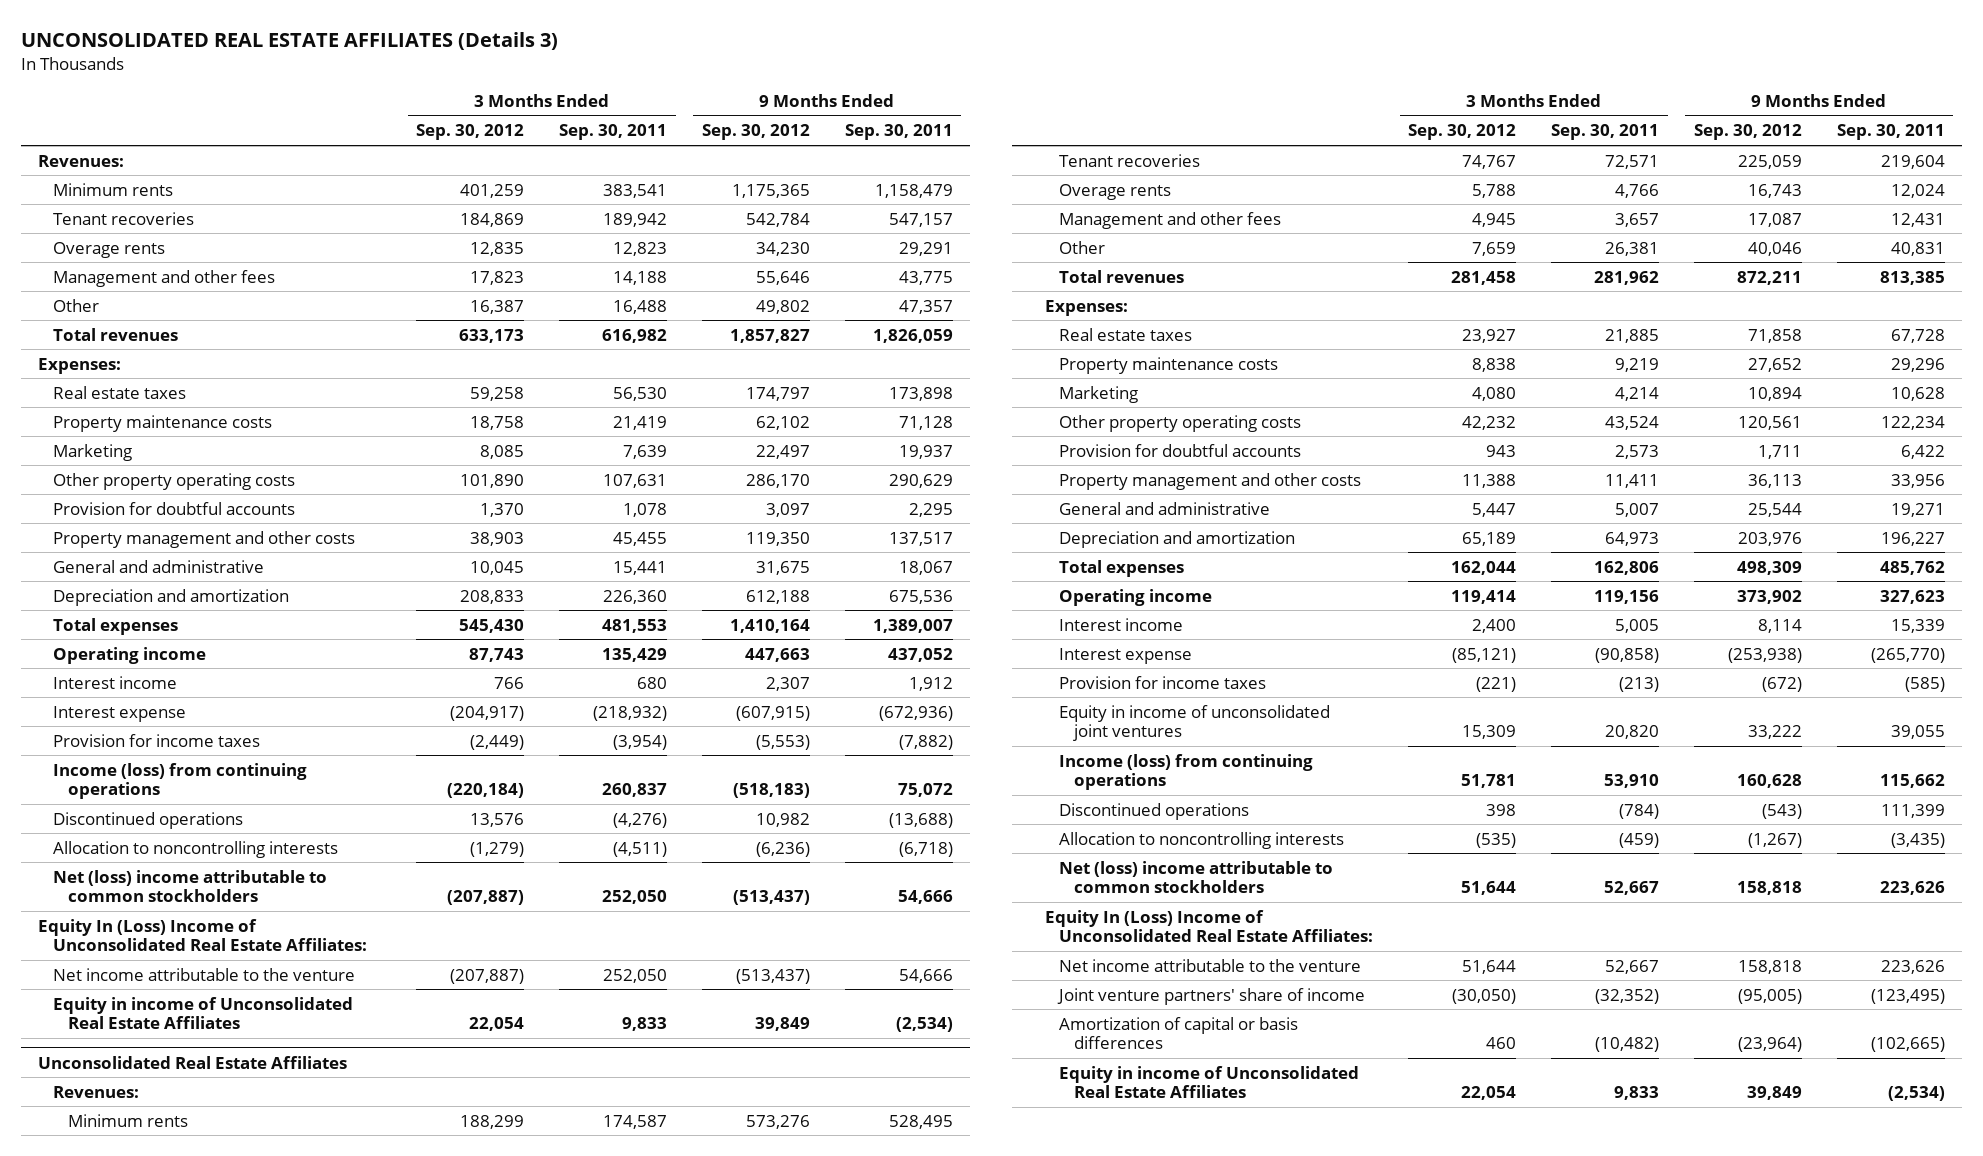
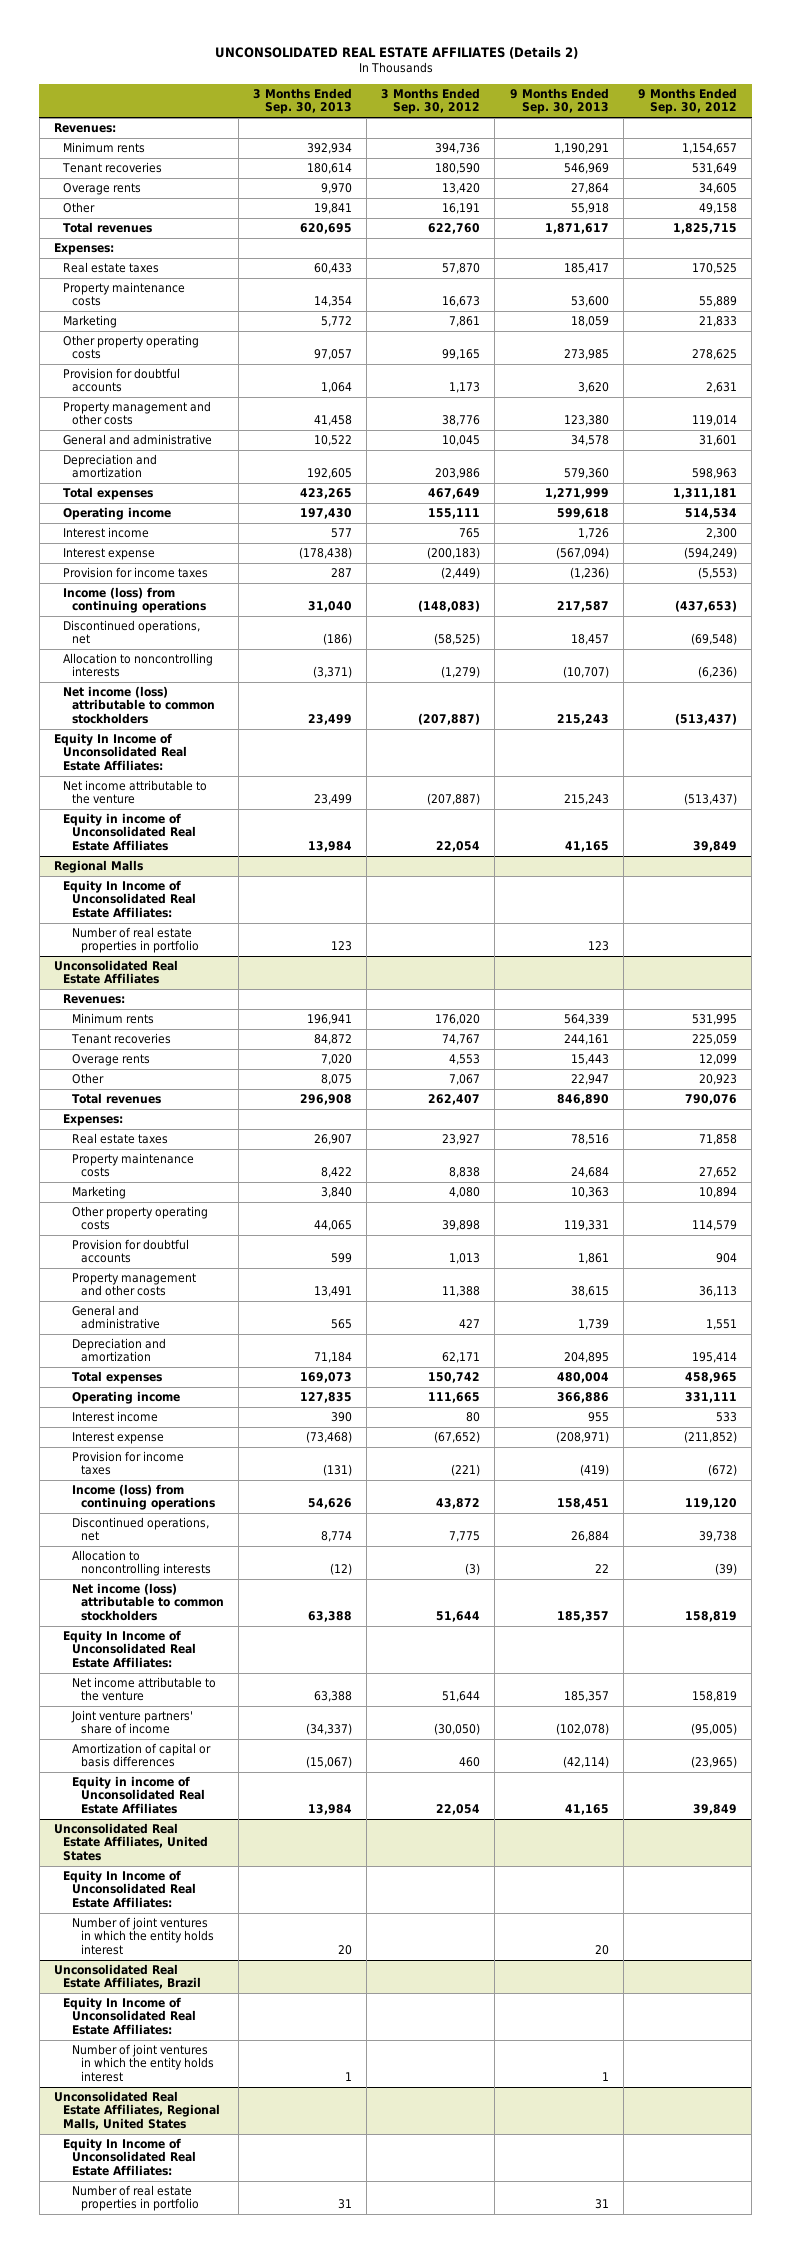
- UNCONSOLIDATED REAL ESTATE AFFILIATES (Details 3)
+ UNCONSOLIDATED REAL ESTATE AFFILIATES (Details 2)
- | 3 Months Ended Sep. 30, 2012 | 3 Months Ended Sep. 30, 2011 | 9 Months Ended Sep. 30, 2012 | 9 Months Ended Sep. 30, 2011
+ | 3 Months Ended Sep. 30, 2013 | 3 Months Ended Sep. 30, 2012 | 9 Months Ended Sep. 30, 2013 | 9 Months Ended Sep. 30, 2012
- Minimum rents | 401,259 | 383,541 | 1,175,365 | 1,158,479
- Tenant recoveries | 184,869 | 189,942 | 542,784 | 547,157
- Overage rents | 12,835 | 12,823 | 34,230 | 29,291
- Management and other fees | 17,823 | 14,188 | 55,646 | 43,775
- Other | 16,387 | 16,488 | 49,802 | 47,357
- Total revenues | 633,173 | 616,982 | 1,857,827 | 1,826,059
+ Minimum rents | 392,934 | 394,736 | 1,190,291 | 1,154,657
+ Tenant recoveries | 180,614 | 180,590 | 546,969 | 531,649
+ Overage rents | 9,970 | 13,420 | 27,864 | 34,605
+ Other | 19,841 | 16,191 | 55,918 | 49,158
+ Total revenues | 620,695 | 622,760 | 1,871,617 | 1,825,715
- Real estate taxes | 59,258 | 56,530 | 174,797 | 173,898
- Property maintenance costs | 18,758 | 21,419 | 62,102 | 71,128
- Marketing | 8,085 | 7,639 | 22,497 | 19,937
- Other property operating costs | 101,890 | 107,631 | 286,170 | 290,629
- Provision for doubtful accounts | 1,370 | 1,078 | 3,097 | 2,295
- Property management and other costs | 38,903 | 45,455 | 119,350 | 137,517
- General and administrative | 10,045 | 15,441 | 31,675 | 18,067
- Depreciation and amortization | 208,833 | 226,360 | 612,188 | 675,536
- Total expenses | 545,430 | 481,553 | 1,410,164 | 1,389,007
- Operating income | 87,743 | 135,429 | 447,663 | 437,052
- Interest income | 766 | 680 | 2,307 | 1,912
- Interest expense | (204,917) | (218,932) | (607,915) | (672,936)
+ Real estate taxes | 60,433 | 57,870 | 185,417 | 170,525
+ Property maintenance costs | 14,354 | 16,673 | 53,600 | 55,889
+ Marketing | 5,772 | 7,861 | 18,059 | 21,833
+ Other property operating costs | 97,057 | 99,165 | 273,985 | 278,625
+ Provision for doubtful accounts | 1,064 | 1,173 | 3,620 | 2,631
+ Property management and other costs | 41,458 | 38,776 | 123,380 | 119,014
+ General and administrative | 10,522 | 10,045 | 34,578 | 31,601
+ Depreciation and amortization | 192,605 | 203,986 | 579,360 | 598,963
+ Total expenses | 423,265 | 467,649 | 1,271,999 | 1,311,181
+ Operating income | 197,430 | 155,111 | 599,618 | 514,534
+ Interest income | 577 | 765 | 1,726 | 2,300
+ Interest expense | (178,438) | (200,183) | (567,094) | (594,249)
- Income (loss) from continuing operations | (220,184) | 260,837 | (518,183) | 75,072
- Discontinued operations | 13,576 | (4,276) | 10,982 | (13,688)
+ Income (loss) from continuing operations | 31,040 | (148,083) | 217,587 | (437,653)
+ Discontinued operations, net | (186) | (58,525) | 18,457 | (69,548)
- Net (loss) income attributable to common stockholders | (207,887) | 252,050 | (513,437) | 54,666
- Equity In (Loss) Income of Unconsolidated Real Estate Affiliates:
+ Net income (loss) attributable to common stockholders | 23,499 | (207,887) | 215,243 | (513,437)
+ Equity In Income of Unconsolidated Real Estate Affiliates:
+ Regional Malls
+ Equity In Income of Unconsolidated Real Estate Affiliates:
+ Number of real estate properties in portfolio | 123 | | 123 |
@ Unconsolidated Real Estate Affiliates
- Minimum rents | 188,299 | 174,587 | 573,276 | 528,495
+ Minimum rents | 196,941 | 176,020 | 564,339 | 531,995
- Overage rents | 5,788 | 4,766 | 16,743 | 12,024
- Management and other fees | 4,945 | 3,657 | 17,087 | 12,431
- Other | 7,659 | 26,381 | 40,046 | 40,831
- Total revenues | 281,458 | 281,962 | 872,211 | 813,385
+ Overage rents | 7,020 | 4,553 | 15,443 | 12,099
+ Other | 8,075 | 7,067 | 22,947 | 20,923
+ Total revenues | 296,908 | 262,407 | 846,890 | 790,076
- Other property operating costs | 42,232 | 43,524 | 120,561 | 122,234
- Provision for doubtful accounts | 943 | 2,573 | 1,711 | 6,422
+ Other property operating costs | 44,065 | 39,898 | 119,331 | 114,579
+ Provision for doubtful accounts | 599 | 1,013 | 1,861 | 904
- General and administrative | 5,447 | 5,007 | 25,544 | 19,271
- Depreciation and amortization | 65,189 | 64,973 | 203,976 | 196,227
- Total expenses | 162,044 | 162,806 | 498,309 | 485,762
- Operating income | 119,414 | 119,156 | 373,902 | 327,623
- Interest income | 2,400 | 5,005 | 8,114 | 15,339
- Interest expense | (85,121) | (90,858) | (253,938) | (265,770)
+ General and administrative | 565 | 427 | 1,739 | 1,551
+ Depreciation and amortization | 71,184 | 62,171 | 204,895 | 195,414
+ Total expenses | 169,073 | 150,742 | 480,004 | 458,965
+ Operating income | 127,835 | 111,665 | 366,886 | 331,111
+ Interest income | 390 | 80 | 955 | 533
+ Interest expense | (73,468) | (67,652) | (208,971) | (211,852)
- Equity in income of unconsolidated joint ventures | 15,309 | 20,820 | 33,222 | 39,055
- Income (loss) from continuing operations | 51,781 | 53,910 | 160,628 | 115,662
- Discontinued operations | 398 | (784) | (543) | 111,399
- Allocation to noncontrolling interests | (535) | (459) | (1,267) | (3,435)
- Net (loss) income attributable to common stockholders | 51,644 | 52,667 | 158,818 | 223,626
- Equity In (Loss) Income of Unconsolidated Real Estate Affiliates:
- Net income attributable to the venture | 51,644 | 52,667 | 158,818 | 223,626
+ Income (loss) from continuing operations | 54,626 | 43,872 | 158,451 | 119,120
+ Discontinued operations, net | 8,774 | 7,775 | 26,884 | 39,738
+ Allocation to noncontrolling interests | (12) | (3) | 22 | (39)
+ Net income (loss) attributable to common stockholders | 63,388 | 51,644 | 185,357 | 158,819
+ Equity In Income of Unconsolidated Real Estate Affiliates:
+ Net income attributable to the venture | 63,388 | 51,644 | 185,357 | 158,819
- Amortization of capital or basis differences | 460 | (10,482) | (23,964) | (102,665)
+ Amortization of capital or basis differences | (15,067) | 460 | (42,114) | (23,965)
+ Unconsolidated Real Estate Affiliates, United States
+ Equity In Income of Unconsolidated Real Estate Affiliates:
+ Number of joint ventures in which the entity holds interest | 20 | | 20 |
+ Unconsolidated Real Estate Affiliates, Brazil
+ Equity In Income of Unconsolidated Real Estate Affiliates:
+ Number of joint ventures in which the entity holds interest | 1 | | 1 |
+ Unconsolidated Real Estate Affiliates, Regional Malls, United States
+ Equity In Income of Unconsolidated Real Estate Affiliates:
+ Number of real estate properties in portfolio | 31 | | 31 |

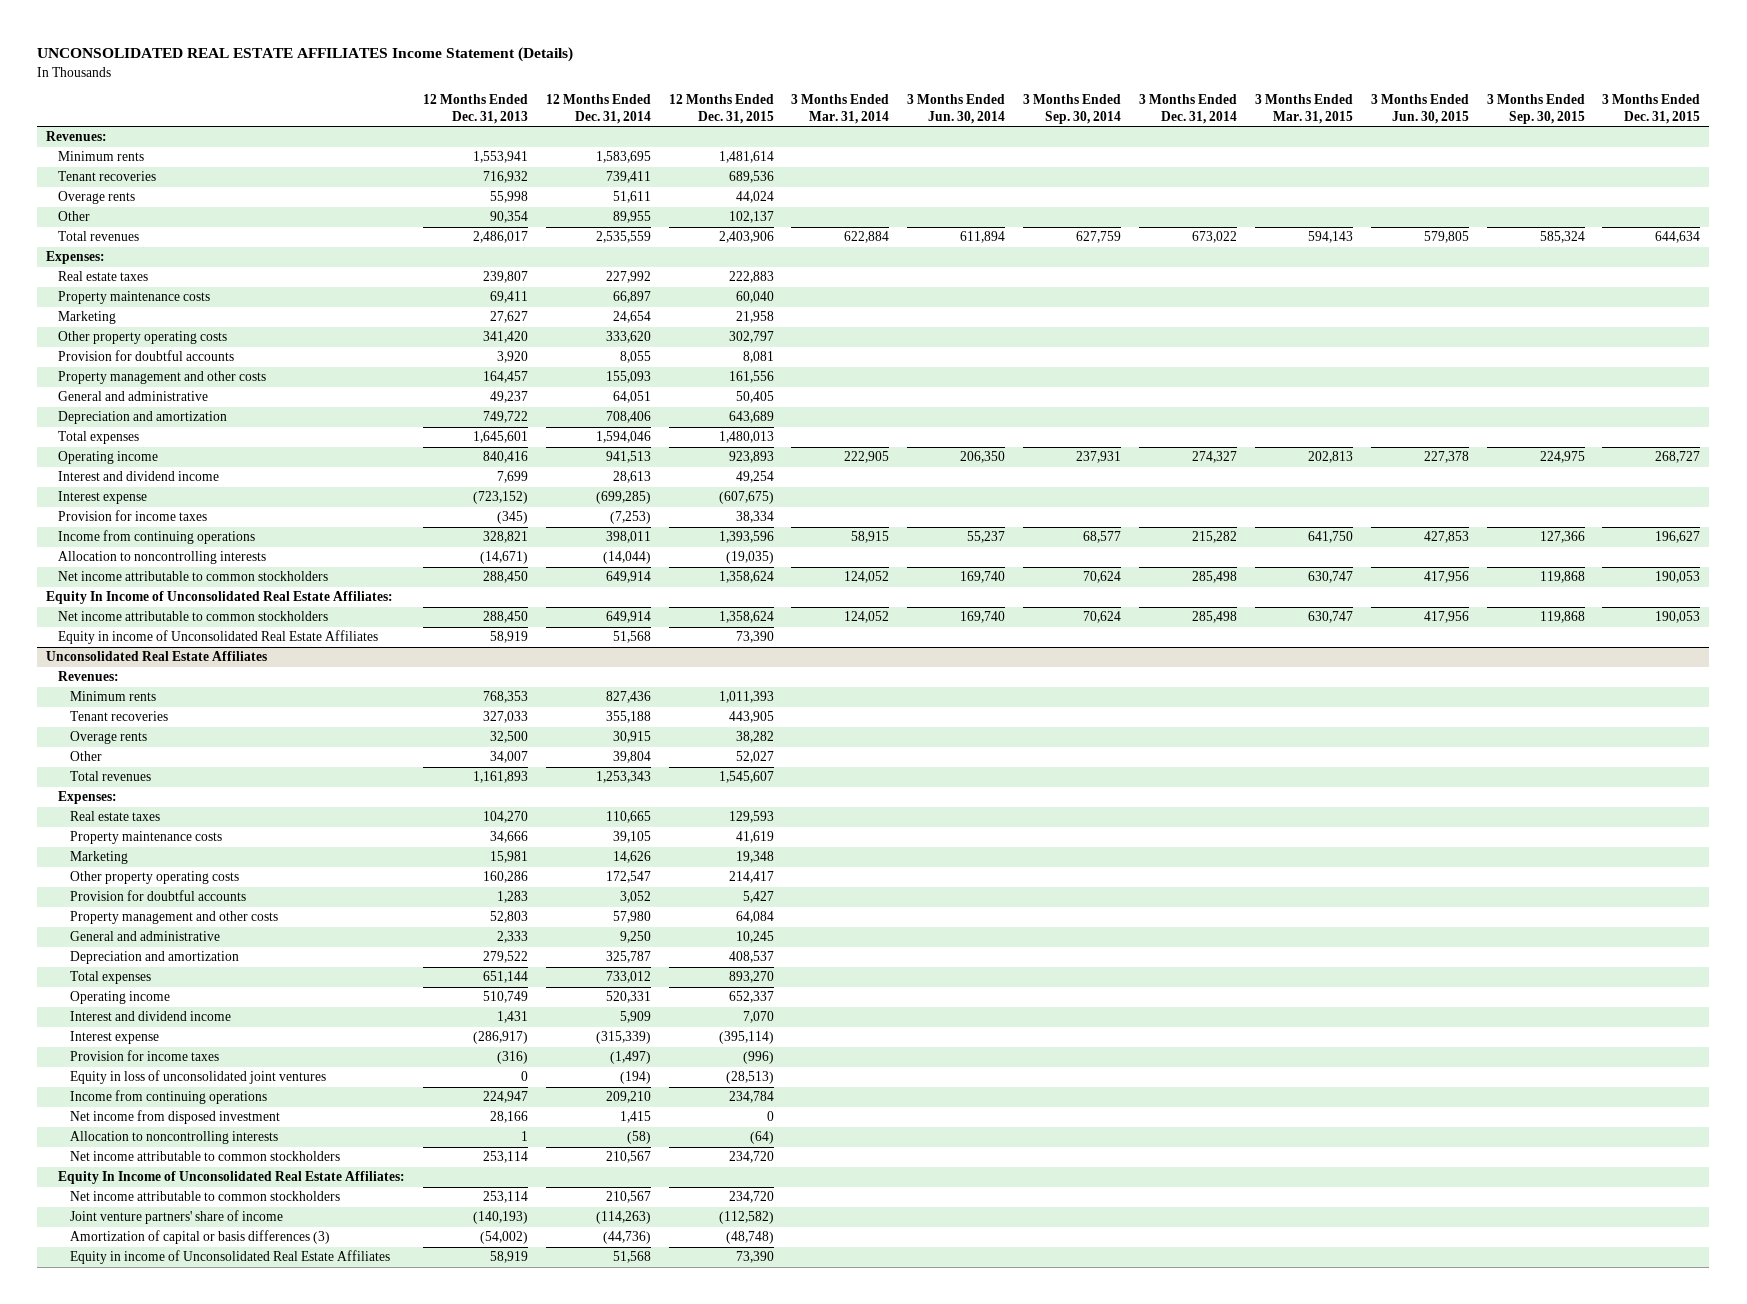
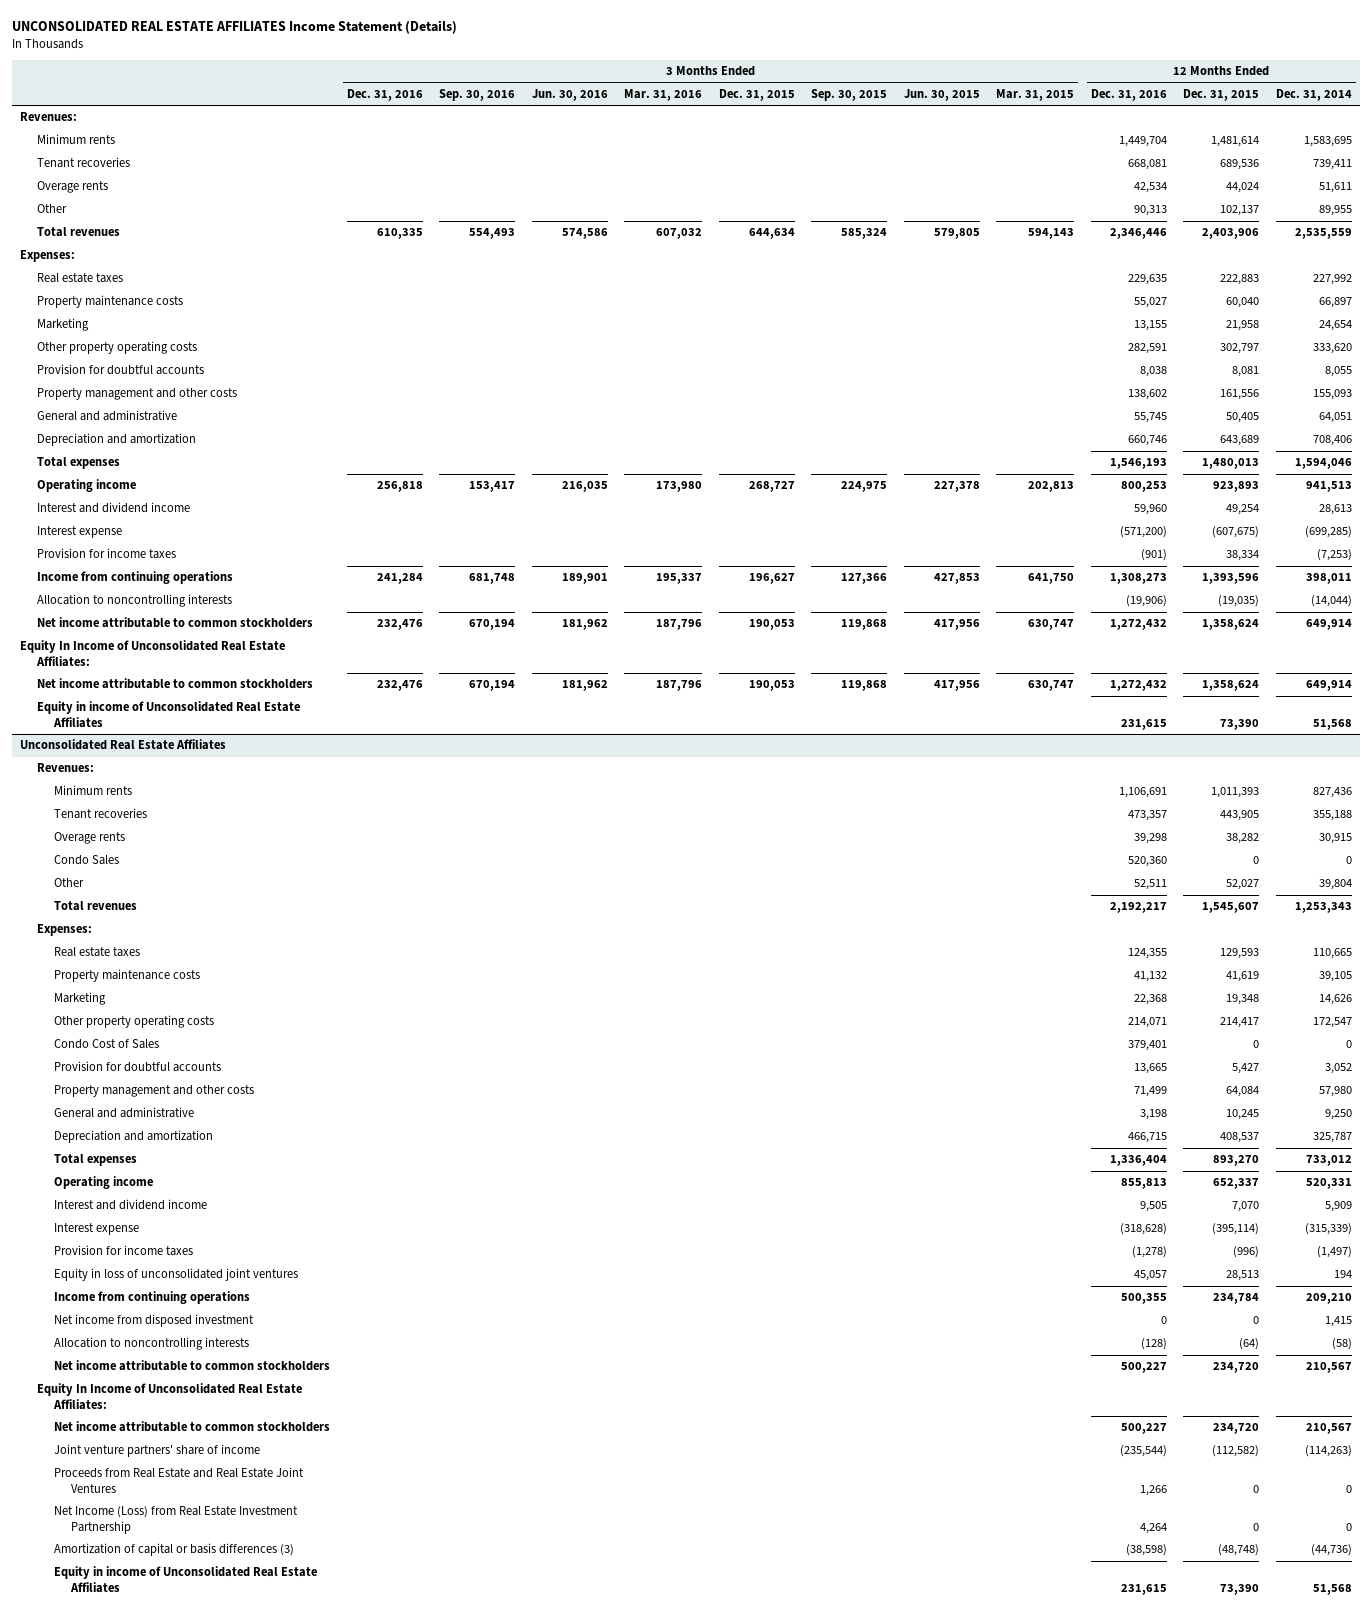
- | 12 Months Ended Dec. 31, 2013 | 12 Months Ended Dec. 31, 2014 | 12 Months Ended Dec. 31, 2015 | 3 Months Ended Mar. 31, 2014 | 3 Months Ended Jun. 30, 2014 | 3 Months Ended Sep. 30, 2014 | 3 Months Ended Dec. 31, 2014 | 3 Months Ended Mar. 31, 2015 | 3 Months Ended Jun. 30, 2015 | 3 Months Ended Sep. 30, 2015 | 3 Months Ended Dec. 31, 2015
+ | 3 Months Ended Dec. 31, 2016 | 3 Months Ended Sep. 30, 2016 | 3 Months Ended Jun. 30, 2016 | 3 Months Ended Mar. 31, 2016 | 3 Months Ended Dec. 31, 2015 | 3 Months Ended Sep. 30, 2015 | 3 Months Ended Jun. 30, 2015 | 3 Months Ended Mar. 31, 2015 | 12 Months Ended Dec. 31, 2016 | 12 Months Ended Dec. 31, 2015 | 12 Months Ended Dec. 31, 2014
@ Unconsolidated Real Estate Affiliates
+ Condo Sales | | | | | | | | | 520,360 | 0 | 0
+ Condo Cost of Sales | | | | | | | | | 379,401 | 0 | 0
- Equity in loss of unconsolidated joint ventures | 0 | (194) | (28,513) | | | | | | | |
+ Equity in loss of unconsolidated joint ventures | | | | | | | | | 45,057 | 28,513 | 194
+ Proceeds from Real Estate and Real Estate Joint Ventures | | | | | | | | | 1,266 | 0 | 0
+ Net Income (Loss) from Real Estate Investment Partnership | | | | | | | | | 4,264 | 0 | 0

